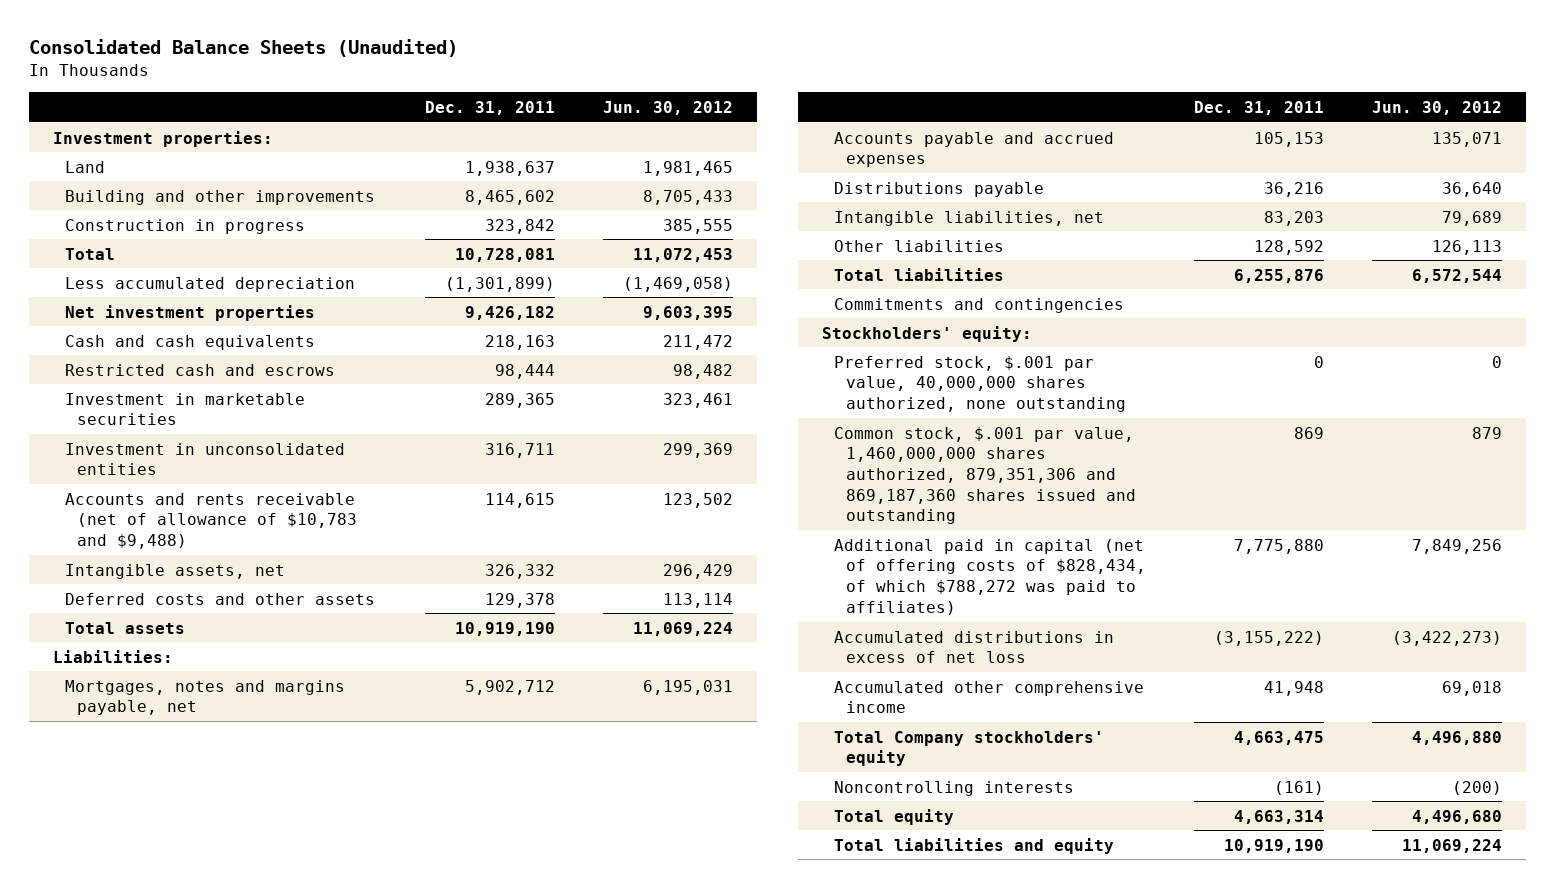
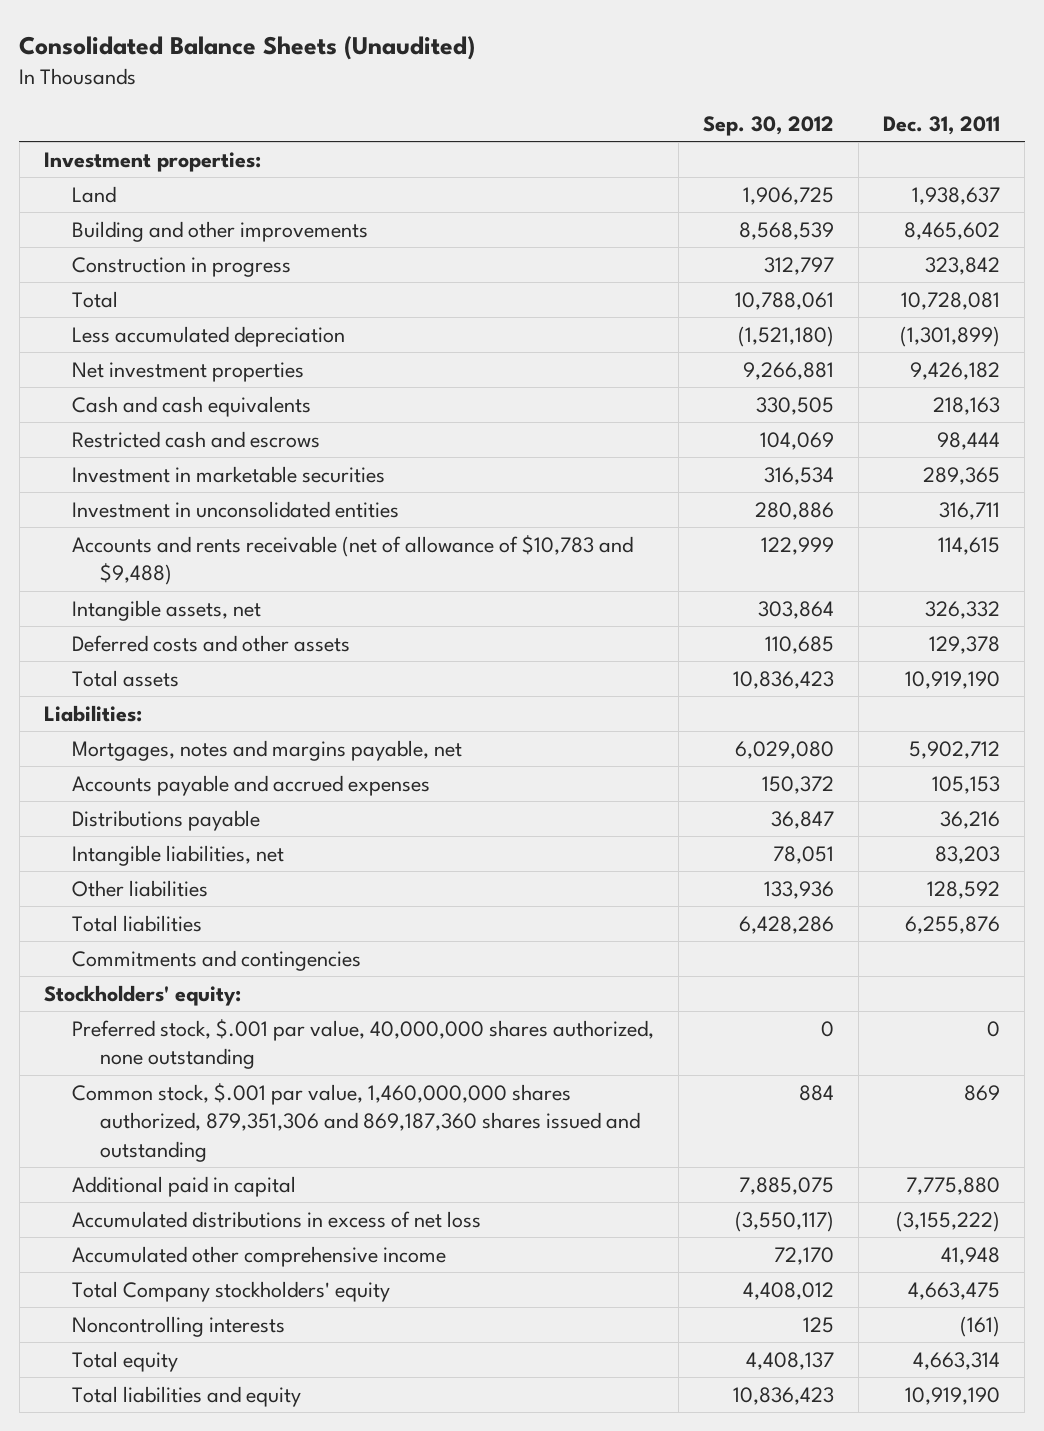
- | Dec. 31, 2011 | Jun. 30, 2012
+ | Sep. 30, 2012 | Dec. 31, 2011
- Additional paid in capital (net of offering costs of $828,434, of which $788,272 was paid to affiliates) | 7,775,880 | 7,849,256
+ Additional paid in capital | 7,885,075 | 7,775,880

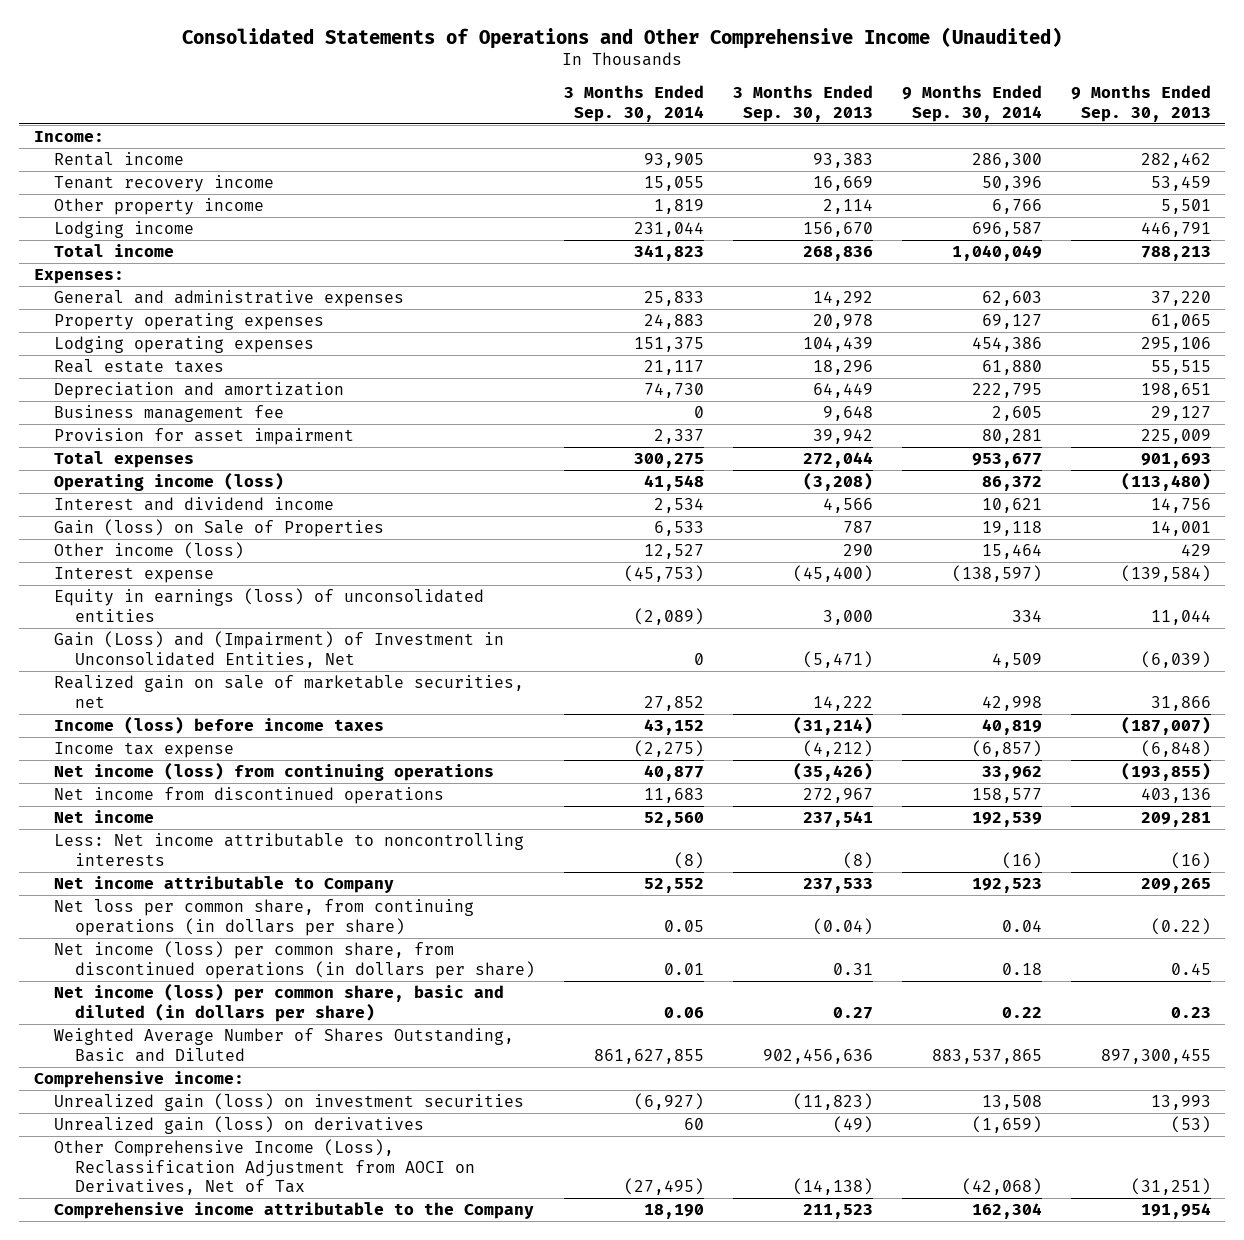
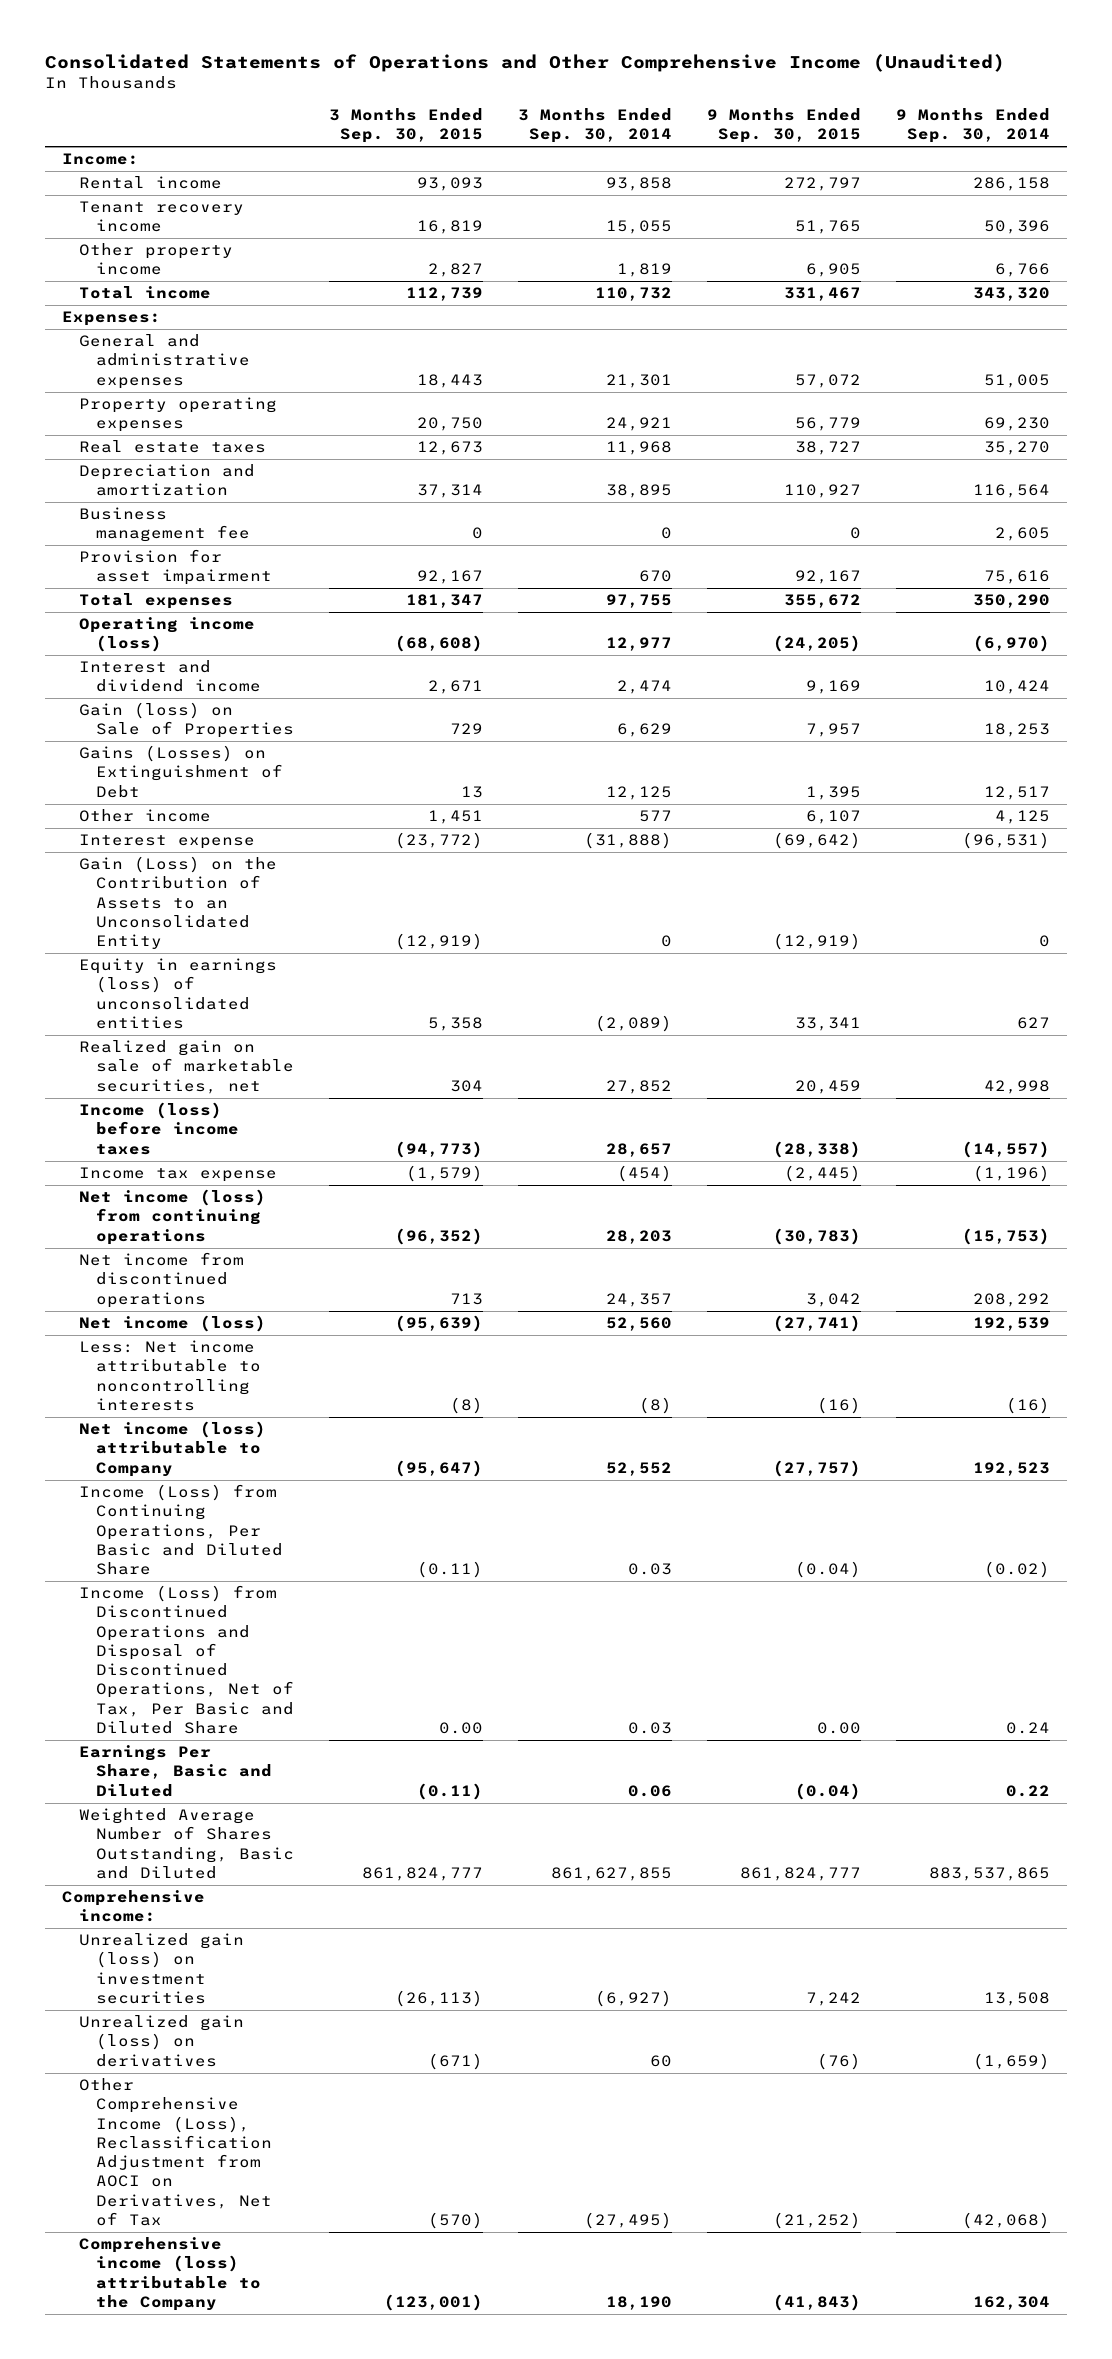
- | 3 Months Ended Sep. 30, 2014 | 3 Months Ended Sep. 30, 2013 | 9 Months Ended Sep. 30, 2014 | 9 Months Ended Sep. 30, 2013
+ | 3 Months Ended Sep. 30, 2015 | 3 Months Ended Sep. 30, 2014 | 9 Months Ended Sep. 30, 2015 | 9 Months Ended Sep. 30, 2014
- Rental income | 93,905 | 93,383 | 286,300 | 282,462
+ Rental income | 93,093 | 93,858 | 272,797 | 286,158
- Lodging income | 231,044 | 156,670 | 696,587 | 446,791
- Total income | 341,823 | 268,836 | 1,040,049 | 788,213
+ Total income | 112,739 | 110,732 | 331,467 | 343,320
- General and administrative expenses | 25,833 | 14,292 | 62,603 | 37,220
- Property operating expenses | 24,883 | 20,978 | 69,127 | 61,065
- Lodging operating expenses | 151,375 | 104,439 | 454,386 | 295,106
- Real estate taxes | 21,117 | 18,296 | 61,880 | 55,515
- Depreciation and amortization | 74,730 | 64,449 | 222,795 | 198,651
+ General and administrative expenses | 18,443 | 21,301 | 57,072 | 51,005
+ Property operating expenses | 20,750 | 24,921 | 56,779 | 69,230
+ Real estate taxes | 12,673 | 11,968 | 38,727 | 35,270
+ Depreciation and amortization | 37,314 | 38,895 | 110,927 | 116,564
- Provision for asset impairment | 2,337 | 39,942 | 80,281 | 225,009
- Total expenses | 300,275 | 272,044 | 953,677 | 901,693
- Operating income (loss) | 41,548 | (3,208) | 86,372 | (113,480)
- Interest and dividend income | 2,534 | 4,566 | 10,621 | 14,756
- Gain (loss) on Sale of Properties | 6,533 | 787 | 19,118 | 14,001
- Other income (loss) | 12,527 | 290 | 15,464 | 429
- Interest expense | (45,753) | (45,400) | (138,597) | (139,584)
- Equity in earnings (loss) of unconsolidated entities | (2,089) | 3,000 | 334 | 11,044
- Gain (Loss) and (Impairment) of Investment in Unconsolidated Entities, Net | 0 | (5,471) | 4,509 | (6,039)
+ Provision for asset impairment | 92,167 | 670 | 92,167 | 75,616
+ Total expenses | 181,347 | 97,755 | 355,672 | 350,290
+ Operating income (loss) | (68,608) | 12,977 | (24,205) | (6,970)
+ Interest and dividend income | 2,671 | 2,474 | 9,169 | 10,424
+ Gain (loss) on Sale of Properties | 729 | 6,629 | 7,957 | 18,253
+ Gains (Losses) on Extinguishment of Debt | 13 | 12,125 | 1,395 | 12,517
+ Other income | 1,451 | 577 | 6,107 | 4,125
+ Interest expense | (23,772) | (31,888) | (69,642) | (96,531)
+ Gain (Loss) on the Contribution of Assets to an Unconsolidated Entity | (12,919) | 0 | (12,919) | 0
+ Equity in earnings (loss) of unconsolidated entities | 5,358 | (2,089) | 33,341 | 627
- Income (loss) before income taxes | 43,152 | (31,214) | 40,819 | (187,007)
- Income tax expense | (2,275) | (4,212) | (6,857) | (6,848)
- Net income (loss) from continuing operations | 40,877 | (35,426) | 33,962 | (193,855)
- Net income from discontinued operations | 11,683 | 272,967 | 158,577 | 403,136
- Net income | 52,560 | 237,541 | 192,539 | 209,281
+ Income (loss) before income taxes | (94,773) | 28,657 | (28,338) | (14,557)
+ Income tax expense | (1,579) | (454) | (2,445) | (1,196)
+ Net income (loss) from continuing operations | (96,352) | 28,203 | (30,783) | (15,753)
+ Net income from discontinued operations | 713 | 24,357 | 3,042 | 208,292
+ Net income (loss) | (95,639) | 52,560 | (27,741) | 192,539
- Net income attributable to Company | 52,552 | 237,533 | 192,523 | 209,265
- Net loss per common share, from continuing operations (in dollars per share) | 0.05 | (0.04) | 0.04 | (0.22)
- Net income (loss) per common share, from discontinued operations (in dollars per share) | 0.01 | 0.31 | 0.18 | 0.45
- Net income (loss) per common share, basic and diluted (in dollars per share) | 0.06 | 0.27 | 0.22 | 0.23
+ Net income (loss) attributable to Company | (95,647) | 52,552 | (27,757) | 192,523
+ Income (Loss) from Continuing Operations, Per Basic and Diluted Share | (0.11) | 0.03 | (0.04) | (0.02)
+ Income (Loss) from Discontinued Operations and Disposal of Discontinued Operations, Net of Tax, Per Basic and Diluted Share | 0.00 | 0.03 | 0.00 | 0.24
+ Earnings Per Share, Basic and Diluted | (0.11) | 0.06 | (0.04) | 0.22
- Comprehensive income attributable to the Company | 18,190 | 211,523 | 162,304 | 191,954
+ Comprehensive income (loss) attributable to the Company | (123,001) | 18,190 | (41,843) | 162,304

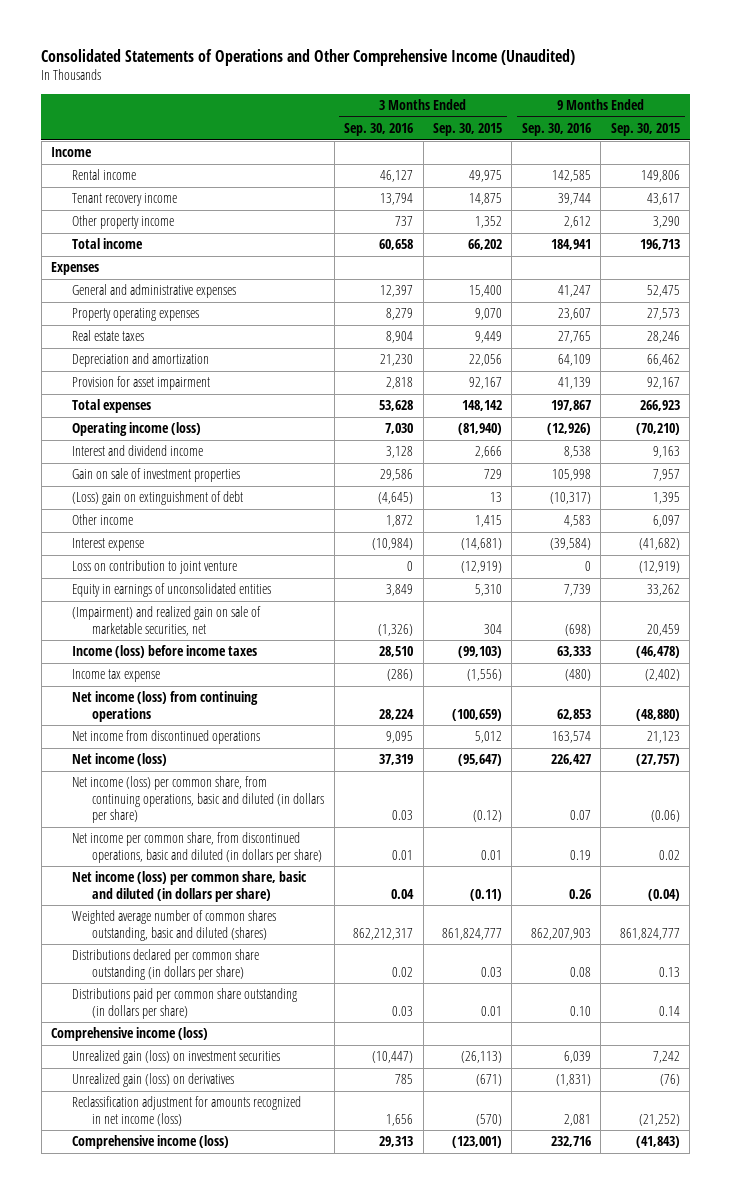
- | 3 Months Ended Sep. 30, 2015 | 3 Months Ended Sep. 30, 2014 | 9 Months Ended Sep. 30, 2015 | 9 Months Ended Sep. 30, 2014
+ | 3 Months Ended Sep. 30, 2016 | 3 Months Ended Sep. 30, 2015 | 9 Months Ended Sep. 30, 2016 | 9 Months Ended Sep. 30, 2015
- Income:
- Rental income | 93,093 | 93,858 | 272,797 | 286,158
- Tenant recovery income | 16,819 | 15,055 | 51,765 | 50,396
- Other property income | 2,827 | 1,819 | 6,905 | 6,766
- Total income | 112,739 | 110,732 | 331,467 | 343,320
- Expenses:
- General and administrative expenses | 18,443 | 21,301 | 57,072 | 51,005
- Property operating expenses | 20,750 | 24,921 | 56,779 | 69,230
- Real estate taxes | 12,673 | 11,968 | 38,727 | 35,270
- Depreciation and amortization | 37,314 | 38,895 | 110,927 | 116,564
- Business management fee | 0 | 0 | 0 | 2,605
+ Income
+ Rental income | 46,127 | 49,975 | 142,585 | 149,806
+ Tenant recovery income | 13,794 | 14,875 | 39,744 | 43,617
+ Other property income | 737 | 1,352 | 2,612 | 3,290
+ Total income | 60,658 | 66,202 | 184,941 | 196,713
+ Expenses
+ General and administrative expenses | 12,397 | 15,400 | 41,247 | 52,475
+ Property operating expenses | 8,279 | 9,070 | 23,607 | 27,573
+ Real estate taxes | 8,904 | 9,449 | 27,765 | 28,246
+ Depreciation and amortization | 21,230 | 22,056 | 64,109 | 66,462
- Total expenses | 181,347 | 97,755 | 355,672 | 350,290
- Operating income (loss) | (68,608) | 12,977 | (24,205) | (6,970)
- Interest and dividend income | 2,671 | 2,474 | 9,169 | 10,424
- Gain (loss) on Sale of Properties | 729 | 6,629 | 7,957 | 18,253
- Gains (Losses) on Extinguishment of Debt | 13 | 12,125 | 1,395 | 12,517
- Other income | 1,451 | 577 | 6,107 | 4,125
- Interest expense | (23,772) | (31,888) | (69,642) | (96,531)
- Gain (Loss) on the Contribution of Assets to an Unconsolidated Entity | (12,919) | 0 | (12,919) | 0
- Equity in earnings (loss) of unconsolidated entities | 5,358 | (2,089) | 33,341 | 627
- Realized gain on sale of marketable securities, net | 304 | 27,852 | 20,459 | 42,998
- Income (loss) before income taxes | (94,773) | 28,657 | (28,338) | (14,557)
- Income tax expense | (1,579) | (454) | (2,445) | (1,196)
- Net income (loss) from continuing operations | (96,352) | 28,203 | (30,783) | (15,753)
- Net income from discontinued operations | 713 | 24,357 | 3,042 | 208,292
- Net income (loss) | (95,639) | 52,560 | (27,741) | 192,539
- Less: Net income attributable to noncontrolling interests | (8) | (8) | (16) | (16)
- Net income (loss) attributable to Company | (95,647) | 52,552 | (27,757) | 192,523
- Income (Loss) from Continuing Operations, Per Basic and Diluted Share | (0.11) | 0.03 | (0.04) | (0.02)
- Income (Loss) from Discontinued Operations and Disposal of Discontinued Operations, Net of Tax, Per Basic and Diluted Share | 0.00 | 0.03 | 0.00 | 0.24
- Earnings Per Share, Basic and Diluted | (0.11) | 0.06 | (0.04) | 0.22
- Weighted Average Number of Shares Outstanding, Basic and Diluted | 861,824,777 | 861,627,855 | 861,824,777 | 883,537,865
- Comprehensive income:
+ Total expenses | 53,628 | 148,142 | 197,867 | 266,923
+ Operating income (loss) | 7,030 | (81,940) | (12,926) | (70,210)
+ Interest and dividend income | 3,128 | 2,666 | 8,538 | 9,163
+ Gain on sale of investment properties | 29,586 | 729 | 105,998 | 7,957
+ (Loss) gain on extinguishment of debt | (4,645) | 13 | (10,317) | 1,395
+ Other income | 1,872 | 1,415 | 4,583 | 6,097
+ Interest expense | (10,984) | (14,681) | (39,584) | (41,682)
+ Loss on contribution to joint venture | 0 | (12,919) | 0 | (12,919)
+ Equity in earnings of unconsolidated entities | 3,849 | 5,310 | 7,739 | 33,262
+ (Impairment) and realized gain on sale of marketable securities, net | (1,326) | 304 | (698) | 20,459
+ Income (loss) before income taxes | 28,510 | (99,103) | 63,333 | (46,478)
+ Income tax expense | (286) | (1,556) | (480) | (2,402)
+ Net income (loss) from continuing operations | 28,224 | (100,659) | 62,853 | (48,880)
+ Net income from discontinued operations | 9,095 | 5,012 | 163,574 | 21,123
+ Net income (loss) | 37,319 | (95,647) | 226,427 | (27,757)
+ Net income (loss) per common share, from continuing operations, basic and diluted (in dollars per share) | 0.03 | (0.12) | 0.07 | (0.06)
+ Net income per common share, from discontinued operations, basic and diluted (in dollars per share) | 0.01 | 0.01 | 0.19 | 0.02
+ Net income (loss) per common share, basic and diluted (in dollars per share) | 0.04 | (0.11) | 0.26 | (0.04)
+ Weighted average number of common shares outstanding, basic and diluted (shares) | 862,212,317 | 861,824,777 | 862,207,903 | 861,824,777
+ Distributions declared per common share outstanding (in dollars per share) | 0.02 | 0.03 | 0.08 | 0.13
+ Distributions paid per common share outstanding (in dollars per share) | 0.03 | 0.01 | 0.10 | 0.14
+ Comprehensive income (loss)
- Other Comprehensive Income (Loss), Reclassification Adjustment from AOCI on Derivatives, Net of Tax | (570) | (27,495) | (21,252) | (42,068)
- Comprehensive income (loss) attributable to the Company | (123,001) | 18,190 | (41,843) | 162,304
+ Reclassification adjustment for amounts recognized in net income (loss) | 1,656 | (570) | 2,081 | (21,252)
+ Comprehensive income (loss) | 29,313 | (123,001) | 232,716 | (41,843)

